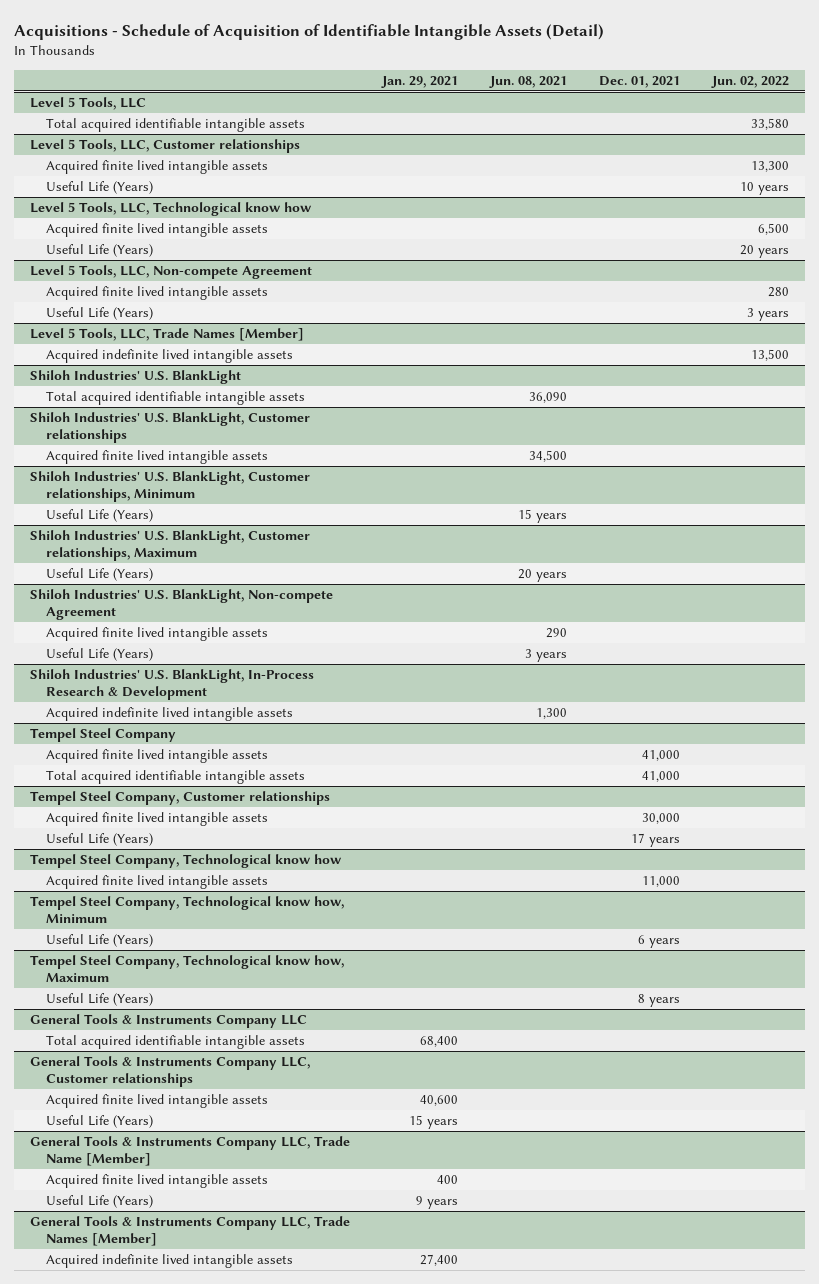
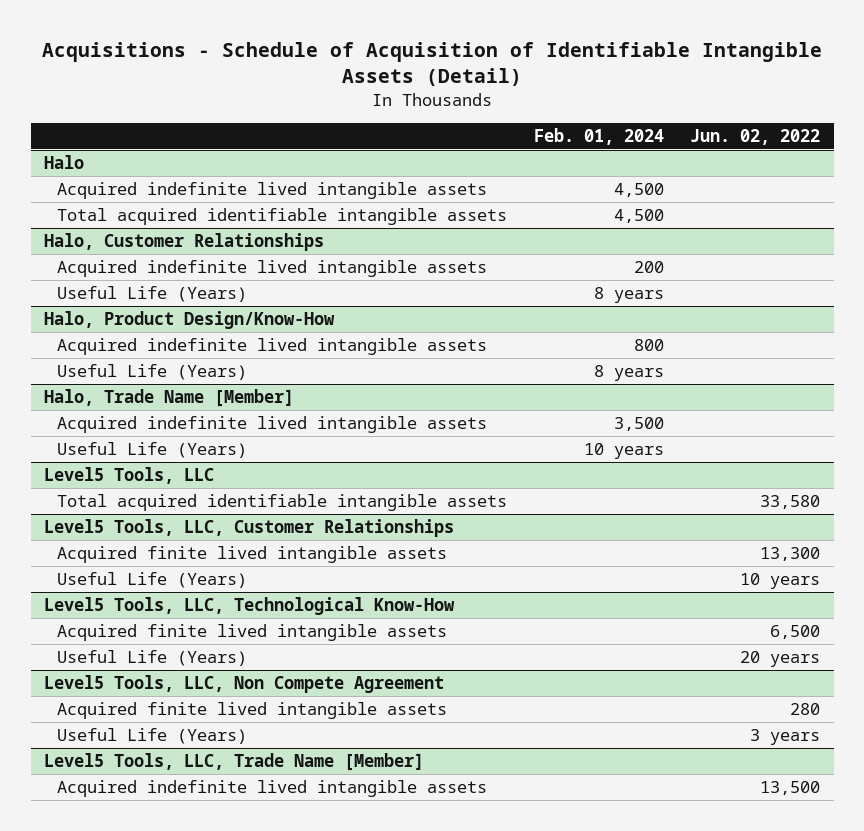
- | Jan. 29, 2021 | Jun. 08, 2021 | Dec. 01, 2021 | Jun. 02, 2022
+ | Feb. 01, 2024 | Jun. 02, 2022
- Level 5 Tools, LLC
+ Halo
+ Acquired indefinite lived intangible assets | 4,500 |
+ Total acquired identifiable intangible assets | 4,500 |
+ Halo, Customer Relationships
+ Acquired indefinite lived intangible assets | 200 |
+ Useful Life (Years) | 8 years |
+ Halo, Product Design/Know-How
+ Acquired indefinite lived intangible assets | 800 |
+ Useful Life (Years) | 8 years |
+ Halo, Trade Name [Member]
+ Acquired indefinite lived intangible assets | 3,500 |
+ Useful Life (Years) | 10 years |
+ Level5 Tools, LLC
- Level 5 Tools, LLC, Customer relationships
+ Level5 Tools, LLC, Customer Relationships
- Level 5 Tools, LLC, Technological know how
+ Level5 Tools, LLC, Technological Know-How
- Level 5 Tools, LLC, Non-compete Agreement
+ Level5 Tools, LLC, Non Compete Agreement
- Level 5 Tools, LLC, Trade Names [Member]
+ Level5 Tools, LLC, Trade Name [Member]
- Shiloh Industries' U.S. BlankLight
- Total acquired identifiable intangible assets | | 36,090 | |
- Shiloh Industries' U.S. BlankLight, Customer relationships
- Acquired finite lived intangible assets | | 34,500 | |
- Shiloh Industries' U.S. BlankLight, Customer relationships, Minimum
- Useful Life (Years) | | 15 years | |
- Shiloh Industries' U.S. BlankLight, Customer relationships, Maximum
- Useful Life (Years) | | 20 years | |
- Shiloh Industries' U.S. BlankLight, Non-compete Agreement
- Acquired finite lived intangible assets | | 290 | |
- Useful Life (Years) | | 3 years | |
- Shiloh Industries' U.S. BlankLight, In-Process Research & Development
- Acquired indefinite lived intangible assets | | 1,300 | |
- Tempel Steel Company
- Acquired finite lived intangible assets | | | 41,000 |
- Total acquired identifiable intangible assets | | | 41,000 |
- Tempel Steel Company, Customer relationships
- Acquired finite lived intangible assets | | | 30,000 |
- Useful Life (Years) | | | 17 years |
- Tempel Steel Company, Technological know how
- Acquired finite lived intangible assets | | | 11,000 |
- Tempel Steel Company, Technological know how, Minimum
- Useful Life (Years) | | | 6 years |
- Tempel Steel Company, Technological know how, Maximum
- Useful Life (Years) | | | 8 years |
- General Tools & Instruments Company LLC
- Total acquired identifiable intangible assets | 68,400 | | |
- General Tools & Instruments Company LLC, Customer relationships
- Acquired finite lived intangible assets | 40,600 | | |
- Useful Life (Years) | 15 years | | |
- General Tools & Instruments Company LLC, Trade Name [Member]
- Acquired finite lived intangible assets | 400 | | |
- Useful Life (Years) | 9 years | | |
- General Tools & Instruments Company LLC, Trade Names [Member]
- Acquired indefinite lived intangible assets | 27,400 | | |

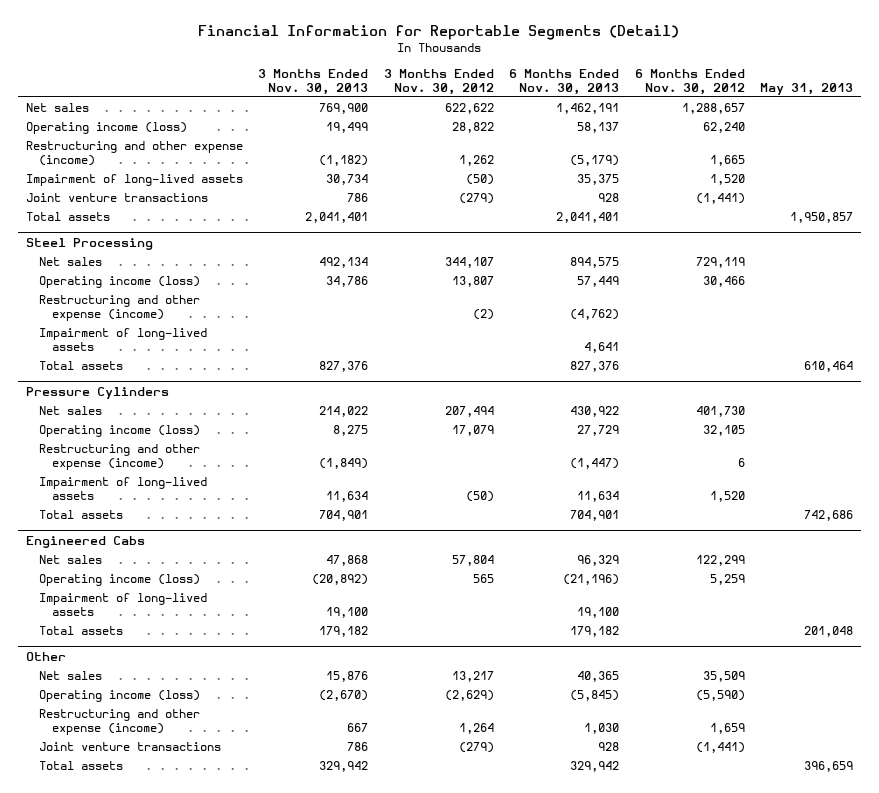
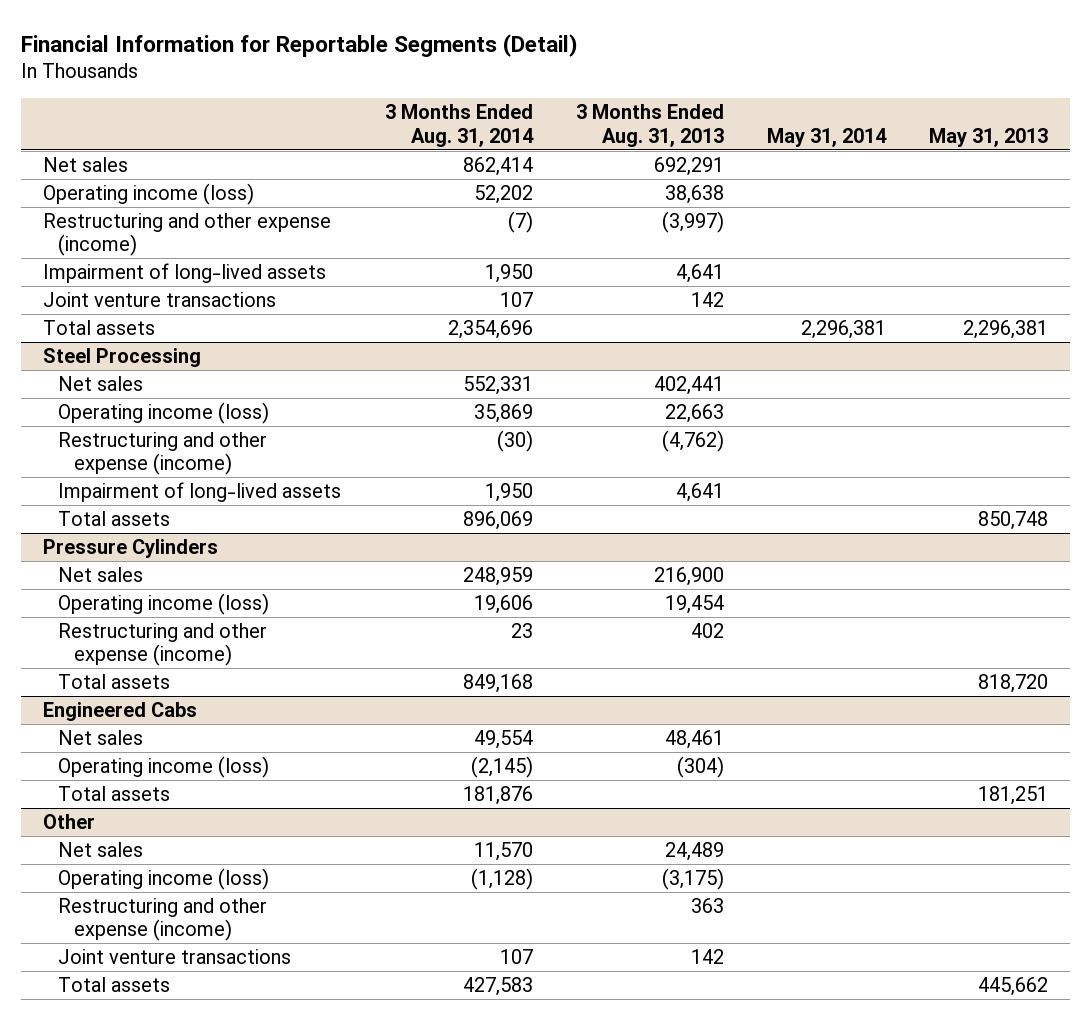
- | 3 Months Ended Nov. 30, 2013 | 3 Months Ended Nov. 30, 2012 | 6 Months Ended Nov. 30, 2013 | 6 Months Ended Nov. 30, 2012 | May 31, 2013
+ | 3 Months Ended Aug. 31, 2014 | 3 Months Ended Aug. 31, 2013 | May 31, 2014 | May 31, 2013
- Total assets | 2,041,401 | | 2,041,401 | | 1,950,857
+ Total assets | 2,354,696 | | 2,296,381 | 2,296,381
@ Steel Processing
- Total assets | 827,376 | | 827,376 | | 610,464
+ Total assets | 896,069 | | | 850,748
@ Pressure Cylinders
- Impairment of long-lived assets | 11,634 | (50) | 11,634 | 1,520 |
- Total assets | 704,901 | | 704,901 | | 742,686
+ Total assets | 849,168 | | | 818,720
@ Engineered Cabs
- Impairment of long-lived assets | 19,100 | | 19,100 | |
- Total assets | 179,182 | | 179,182 | | 201,048
+ Total assets | 181,876 | | | 181,251
@ Other
- Total assets | 329,942 | | 329,942 | | 396,659
+ Total assets | 427,583 | | | 445,662

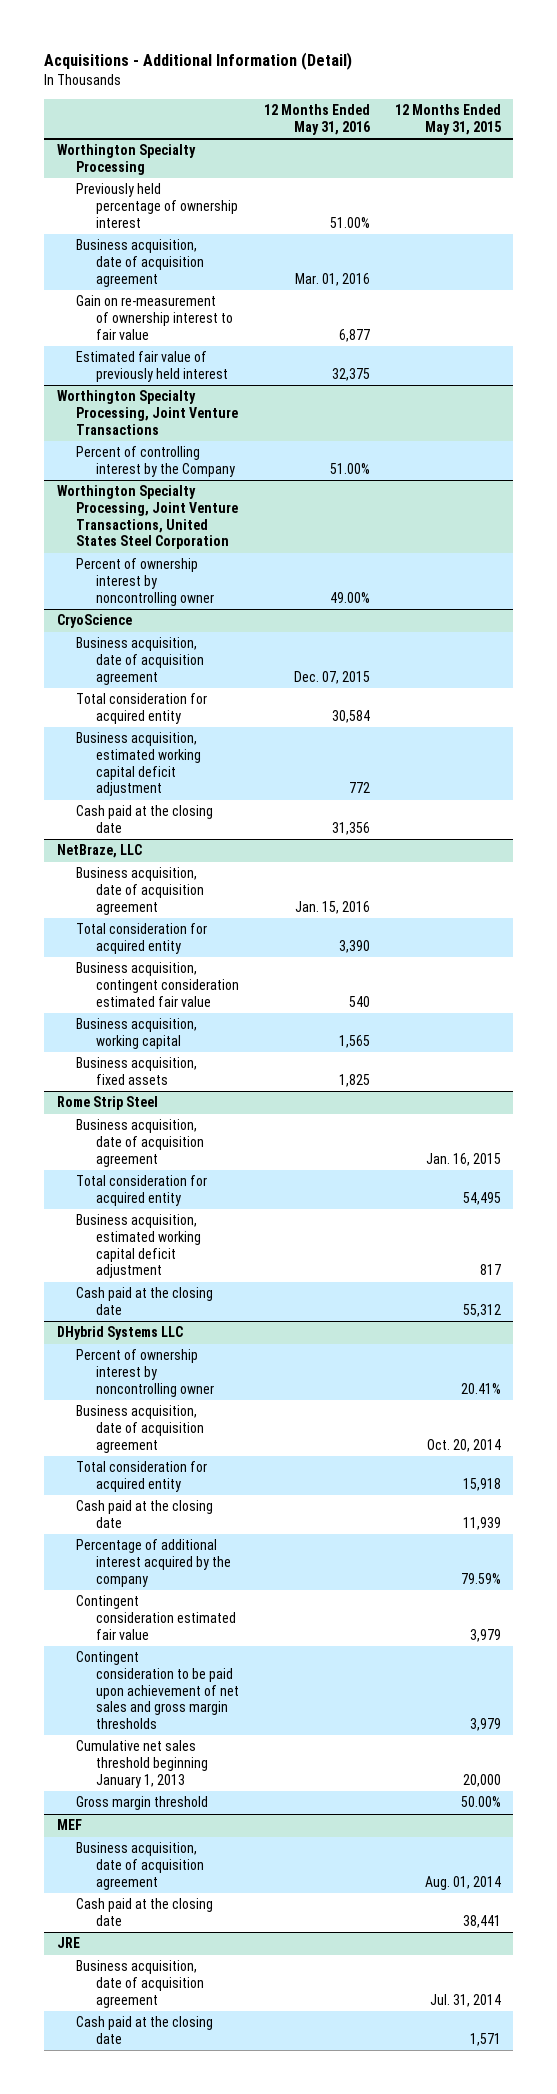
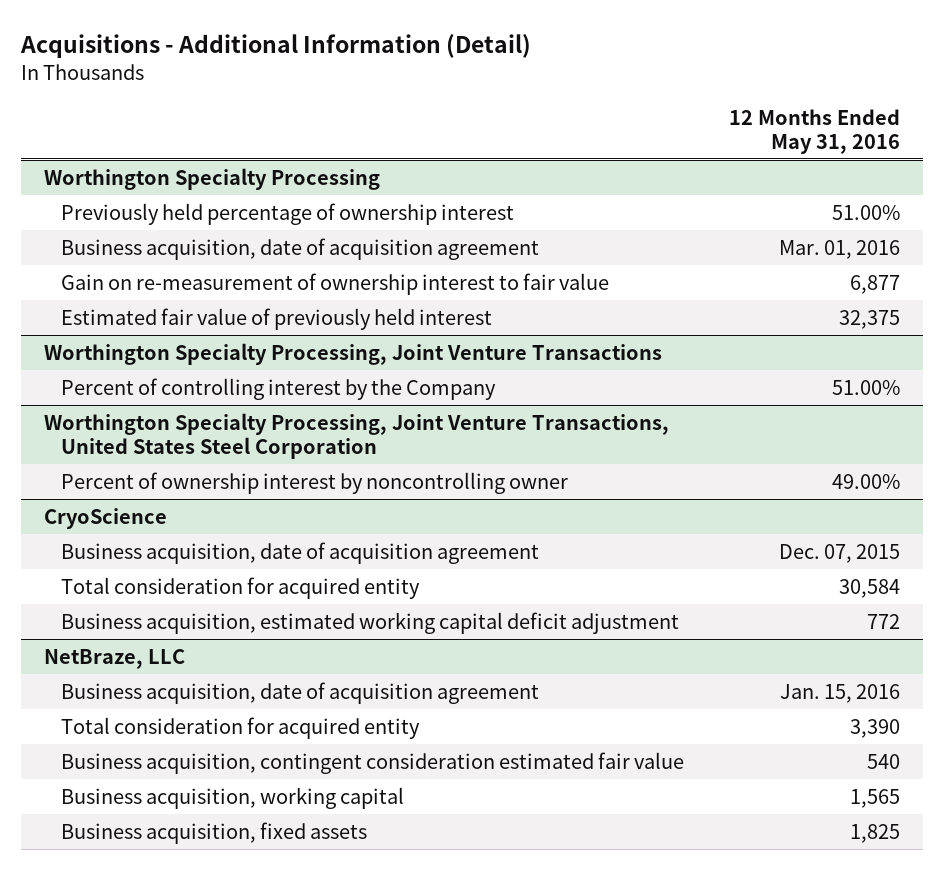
- | 12 Months Ended May 31, 2016 | 12 Months Ended May 31, 2015
+ | 12 Months Ended May 31, 2016
@ CryoScience
- Cash paid at the closing date | 31,356 |
- Rome Strip Steel
- Business acquisition, date of acquisition agreement | | Jan. 16, 2015
- Total consideration for acquired entity | | 54,495
- Business acquisition, estimated working capital deficit adjustment | | 817
- Cash paid at the closing date | | 55,312
- DHybrid Systems LLC
- Percent of ownership interest by noncontrolling owner | | 20.41%
- Business acquisition, date of acquisition agreement | | Oct. 20, 2014
- Total consideration for acquired entity | | 15,918
- Cash paid at the closing date | | 11,939
- Percentage of additional interest acquired by the company | | 79.59%
- Contingent consideration estimated fair value | | 3,979
- Contingent consideration to be paid upon achievement of net sales and gross margin thresholds | | 3,979
- Cumulative net sales threshold beginning January 1, 2013 | | 20,000
- Gross margin threshold | | 50.00%
- MEF
- Business acquisition, date of acquisition agreement | | Aug. 01, 2014
- Cash paid at the closing date | | 38,441
- JRE
- Business acquisition, date of acquisition agreement | | Jul. 31, 2014
- Cash paid at the closing date | | 1,571

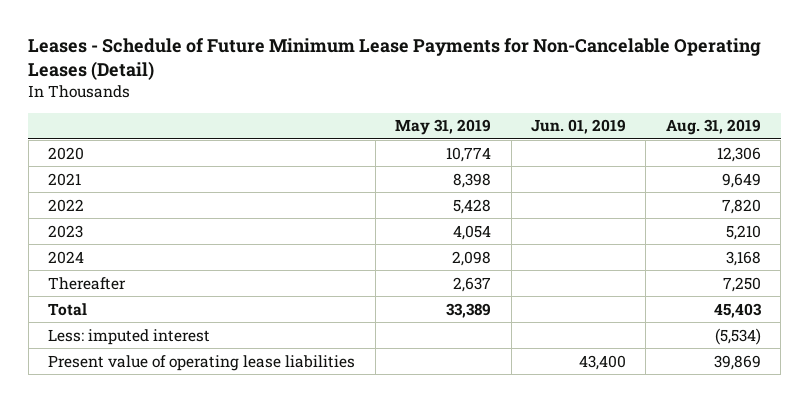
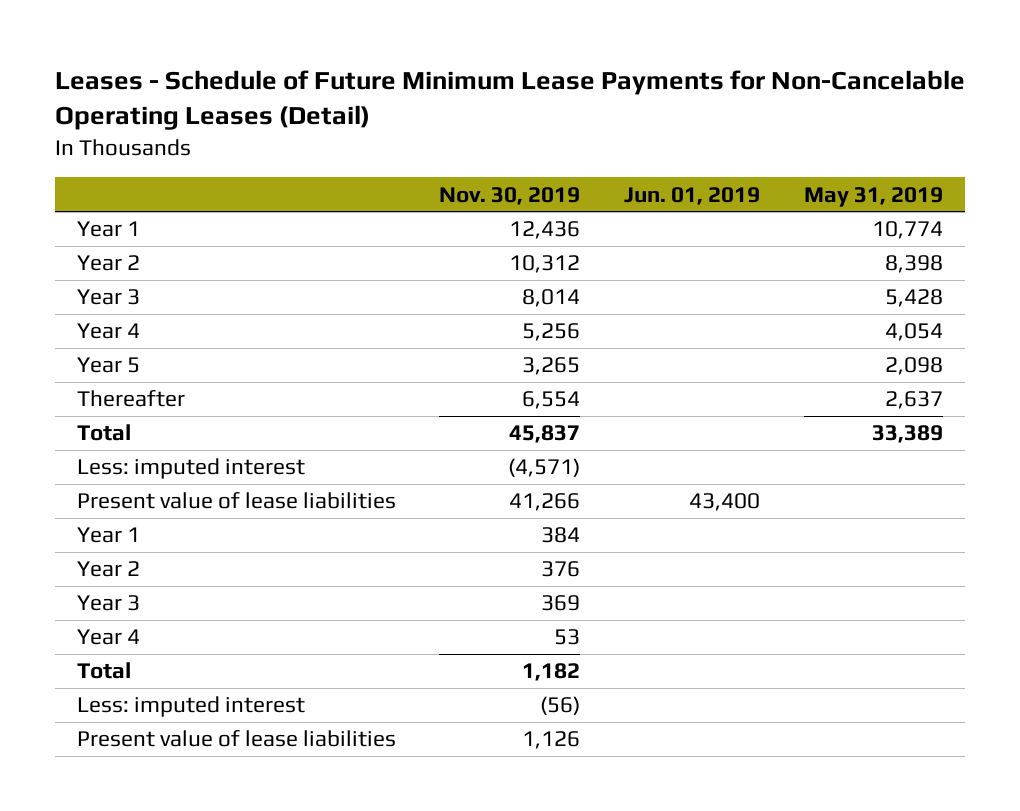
- | May 31, 2019 | Jun. 01, 2019 | Aug. 31, 2019
+ | Nov. 30, 2019 | Jun. 01, 2019 | May 31, 2019
- 2020 | 10,774 | | 12,306
- 2021 | 8,398 | | 9,649
- 2022 | 5,428 | | 7,820
- 2023 | 4,054 | | 5,210
- 2024 | 2,098 | | 3,168
+ Year 1 | 12,436 | | 10,774
+ Year 2 | 10,312 | | 8,398
+ Year 3 | 8,014 | | 5,428
+ Year 4 | 5,256 | | 4,054
+ Year 5 | 3,265 | | 2,098
- Present value of operating lease liabilities | | 43,400 | 39,869
+ Present value of lease liabilities | 41,266 | 43,400 |
+ Year 1 | 384 | |
+ Year 2 | 376 | |
+ Year 3 | 369 | |
+ Year 4 | 53 | |
+ Total | 1,182 | |
+ Less: imputed interest | (56) | |
+ Present value of lease liabilities | 1,126 | |

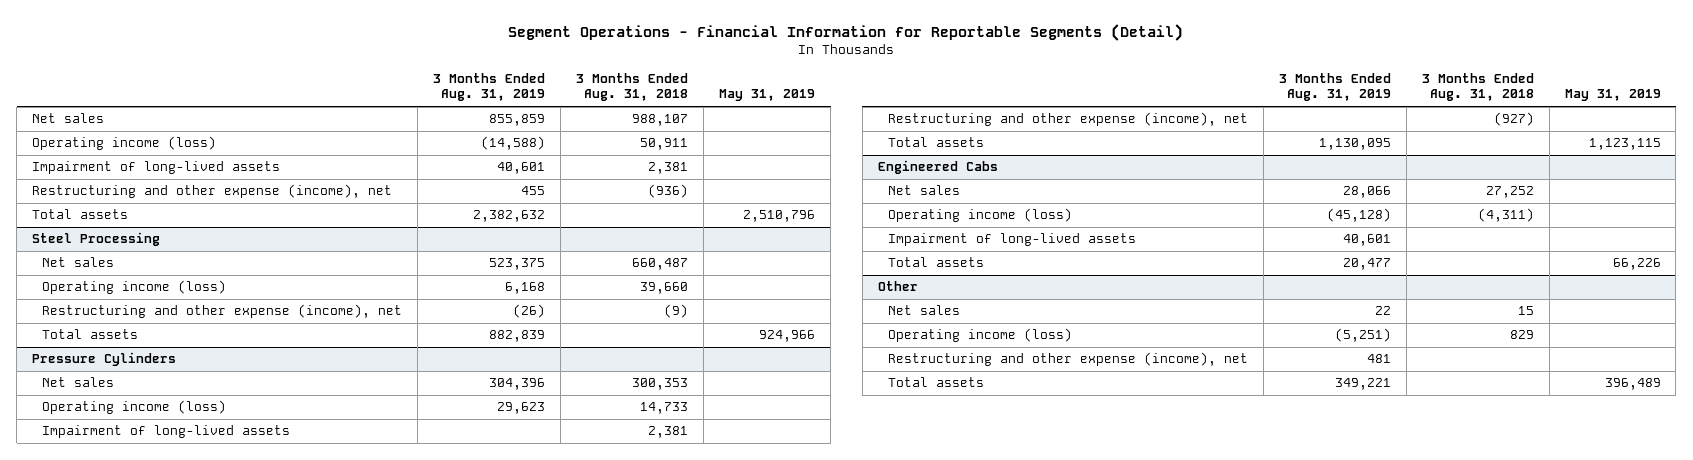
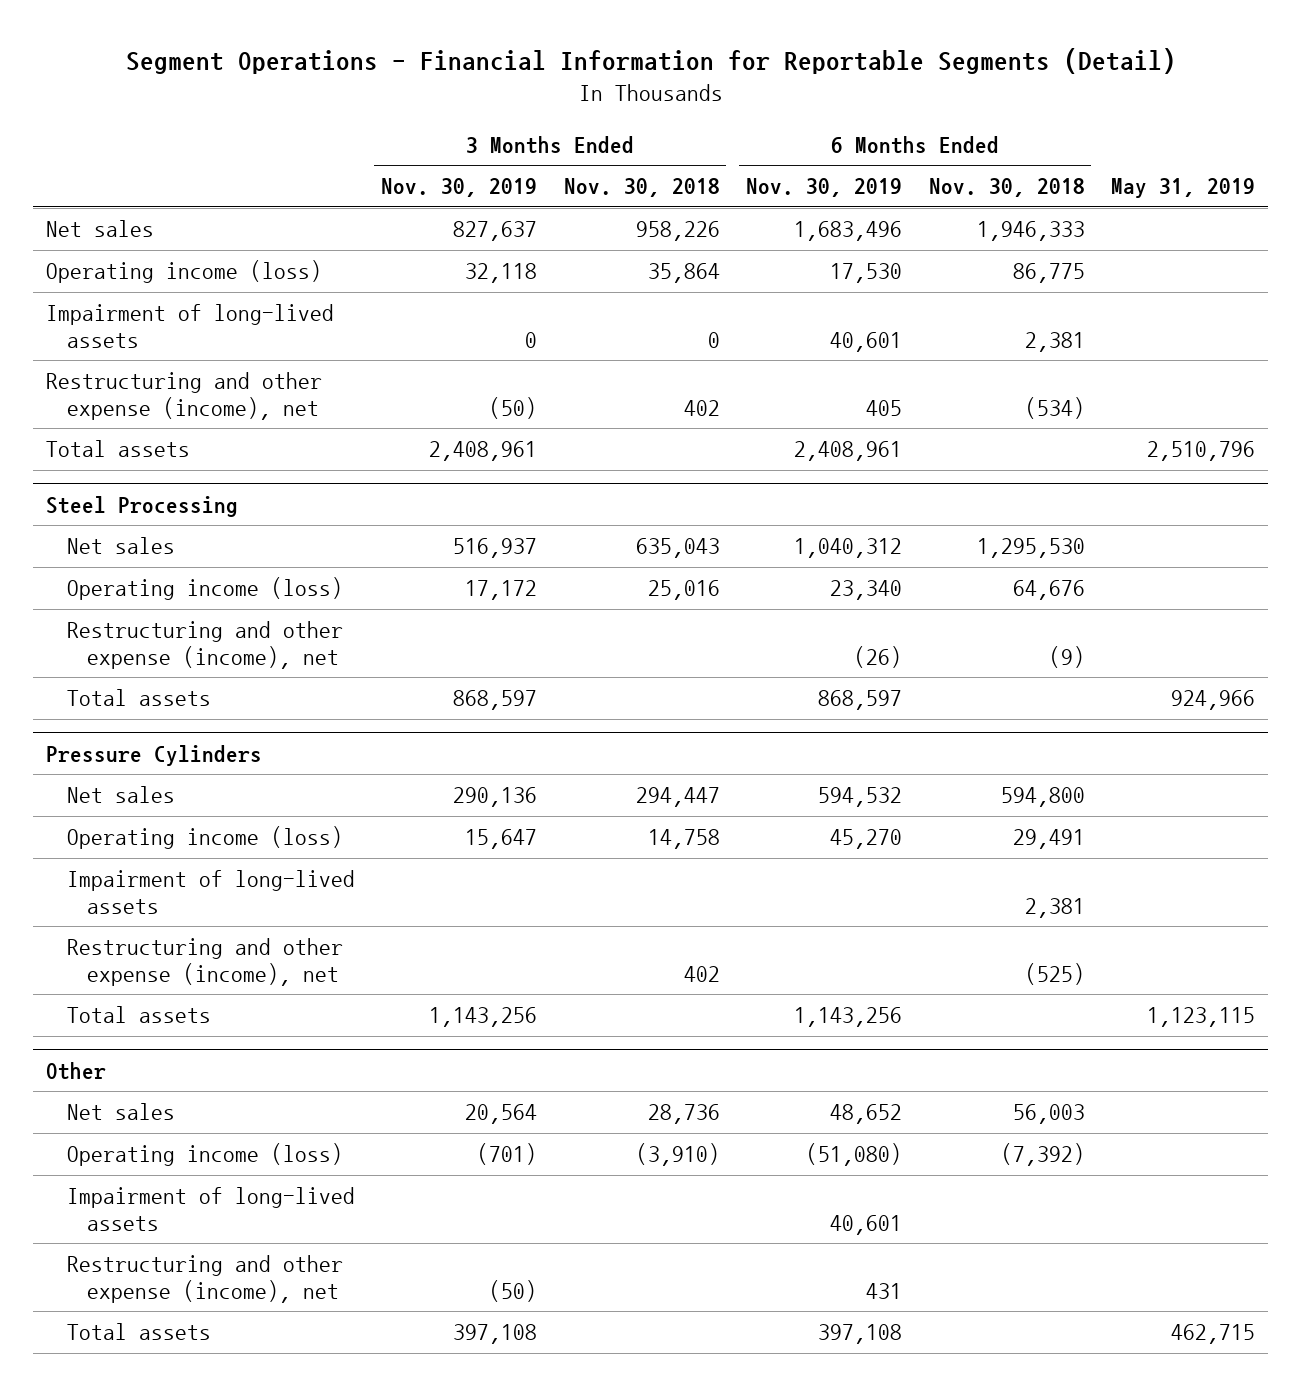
- | 3 Months Ended Aug. 31, 2019 | 3 Months Ended Aug. 31, 2018 | May 31, 2019
+ | 3 Months Ended Nov. 30, 2019 | 3 Months Ended Nov. 30, 2018 | 6 Months Ended Nov. 30, 2019 | 6 Months Ended Nov. 30, 2018 | May 31, 2019
- Engineered Cabs
- Net sales | 28,066 | 27,252 |
- Operating income (loss) | (45,128) | (4,311) |
- Impairment of long-lived assets | 40,601 | |
- Total assets | 20,477 | | 66,226
@ Other
+ Impairment of long-lived assets | | | 40,601 | |
- Total assets | 349,221 | | 396,489
+ Total assets | 397,108 | | 397,108 | | 462,715

